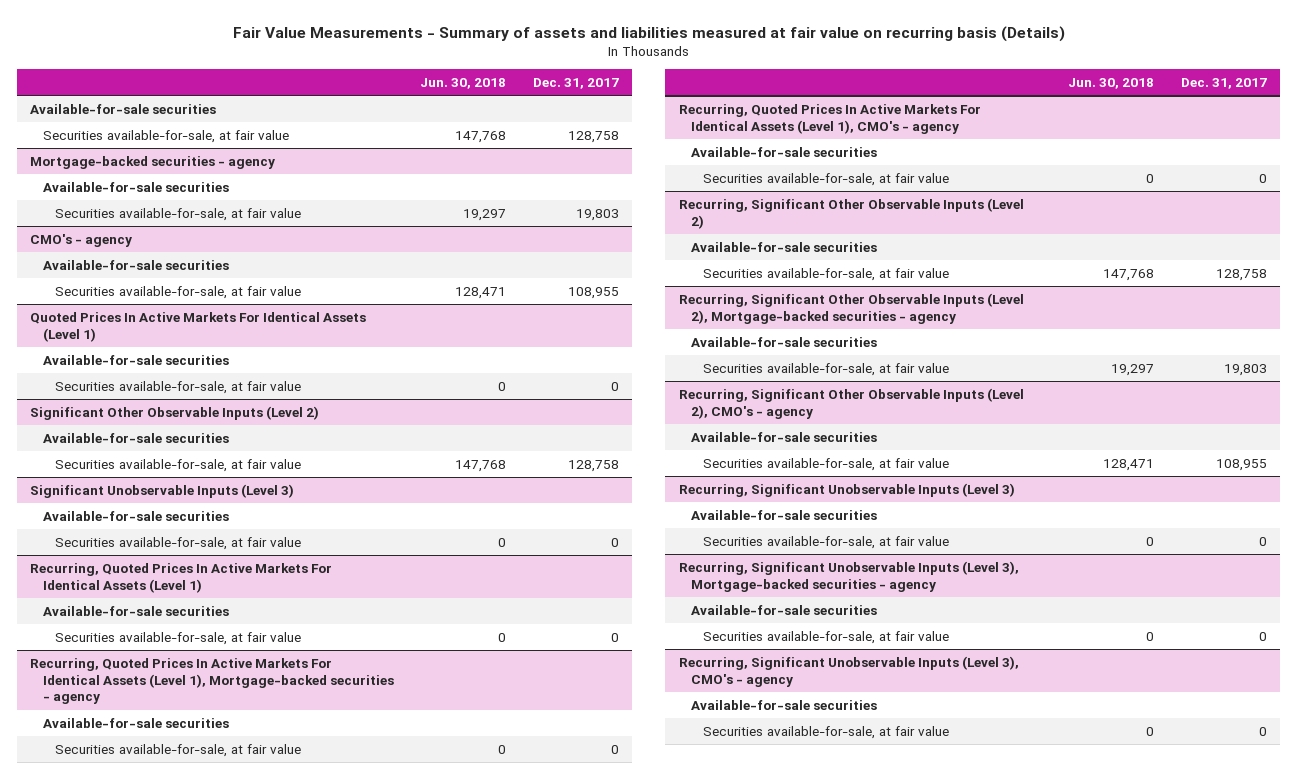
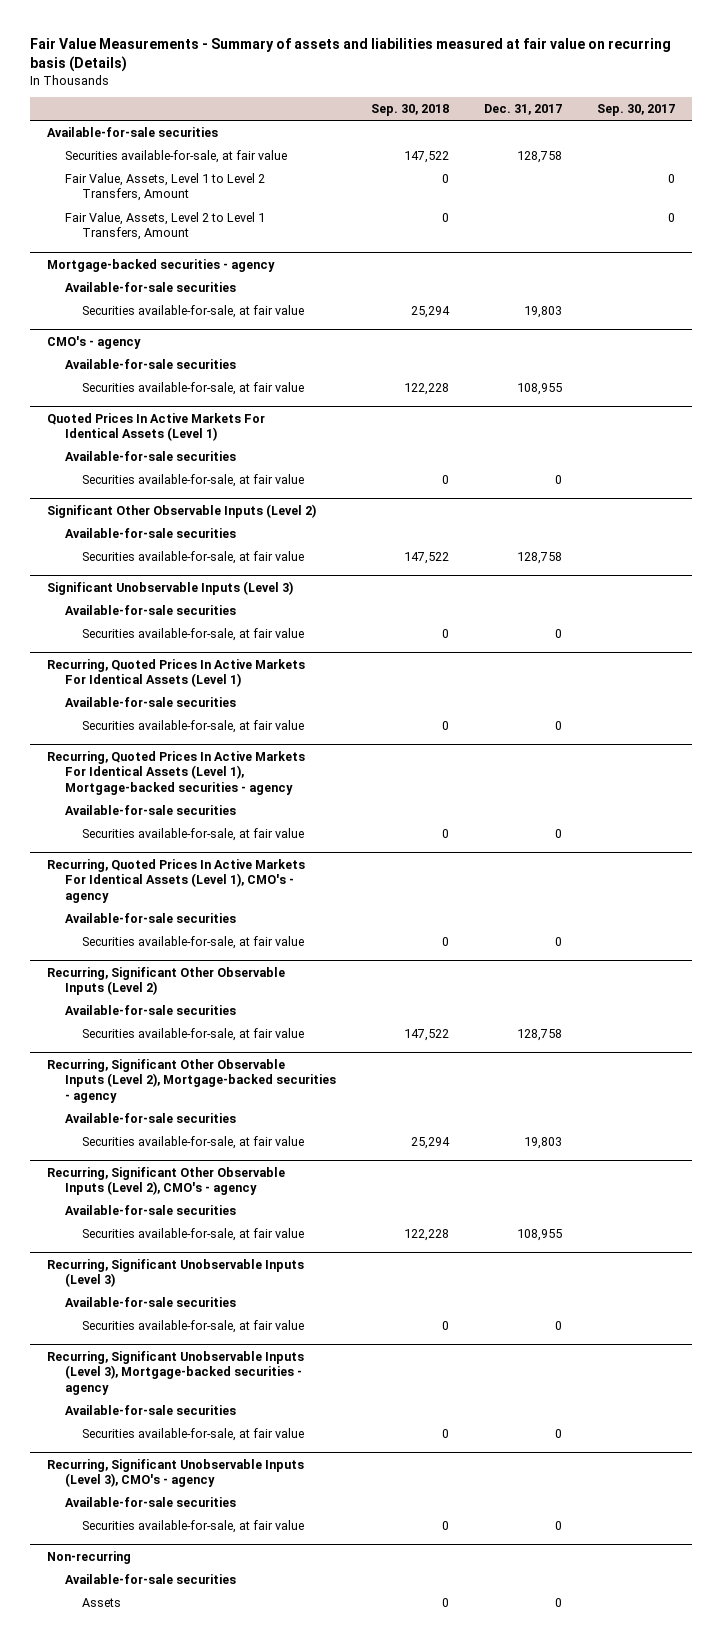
- | Jun. 30, 2018 | Dec. 31, 2017
+ | Sep. 30, 2018 | Dec. 31, 2017 | Sep. 30, 2017
+ Fair Value, Assets, Level 1 to Level 2 Transfers, Amount | 0 | | 0
+ Fair Value, Assets, Level 2 to Level 1 Transfers, Amount | 0 | | 0
+ Non-recurring
+ Available-for-sale securities
+ Assets | 0 | 0 |

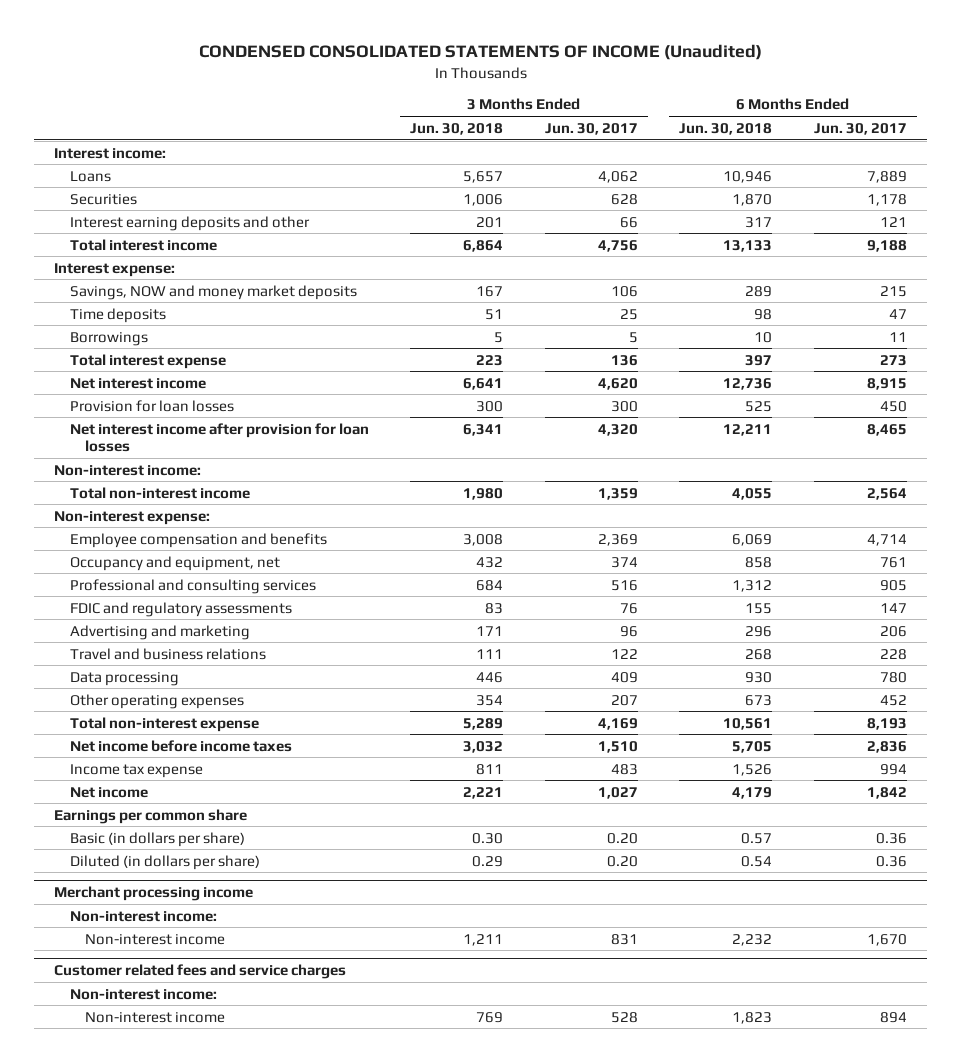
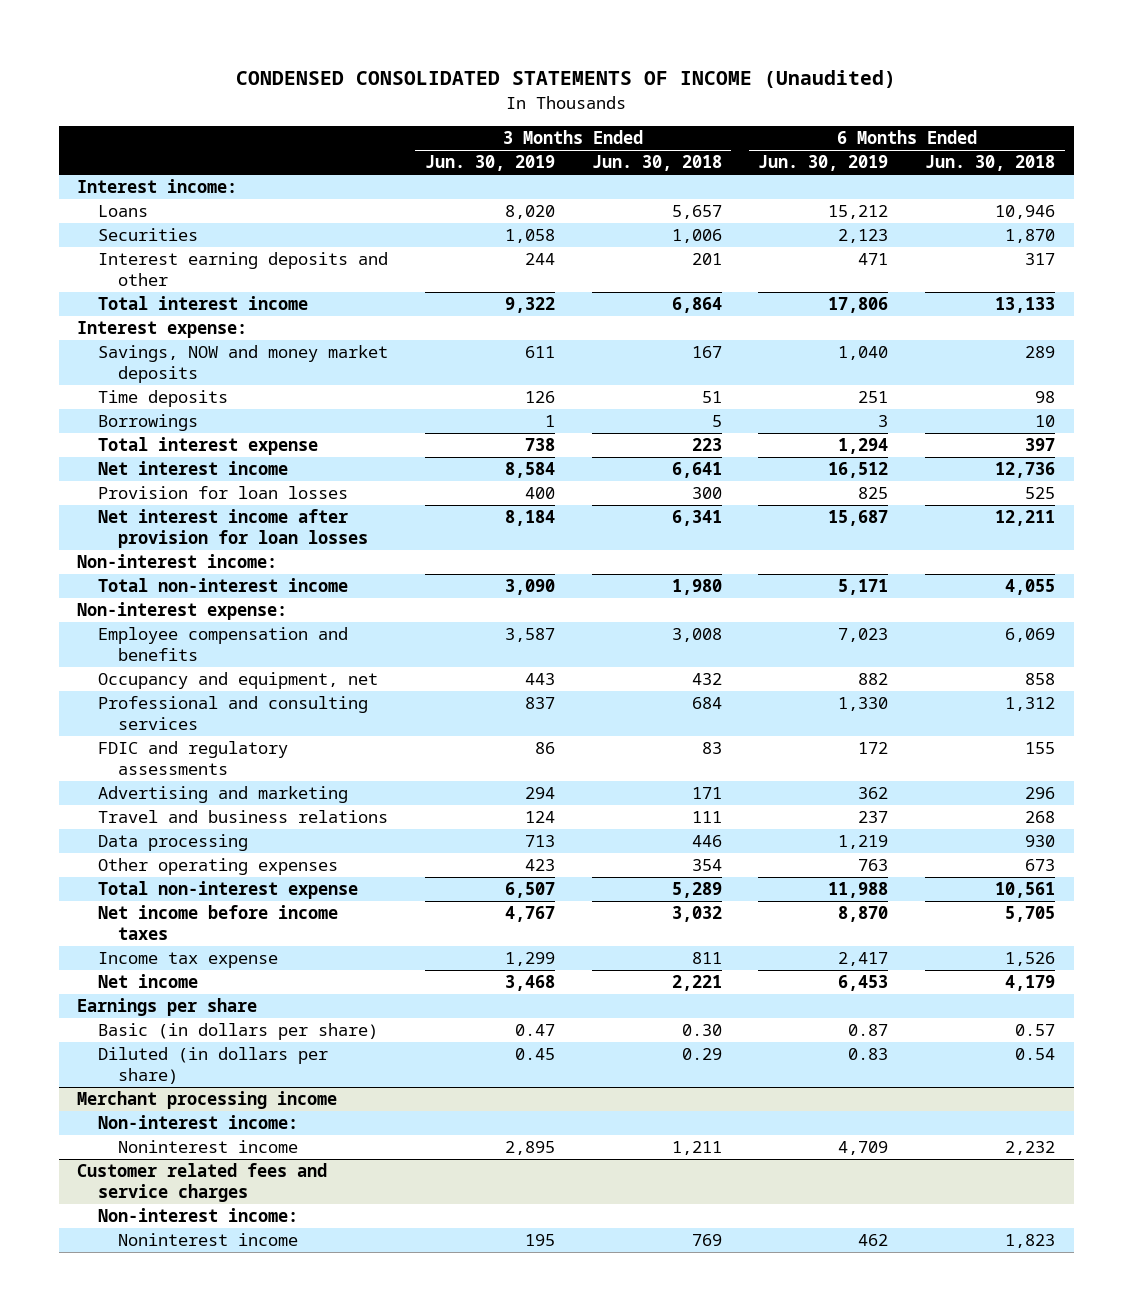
- | 3 Months Ended Jun. 30, 2018 | 3 Months Ended Jun. 30, 2017 | 6 Months Ended Jun. 30, 2018 | 6 Months Ended Jun. 30, 2017
+ | 3 Months Ended Jun. 30, 2019 | 3 Months Ended Jun. 30, 2018 | 6 Months Ended Jun. 30, 2019 | 6 Months Ended Jun. 30, 2018
- Earnings per common share
+ Earnings per share
@ Merchant processing income
- Non-interest income | 1,211 | 831 | 2,232 | 1,670
+ Noninterest income | 2,895 | 1,211 | 4,709 | 2,232
@ Customer related fees and service charges
- Non-interest income | 769 | 528 | 1,823 | 894
+ Noninterest income | 195 | 769 | 462 | 1,823

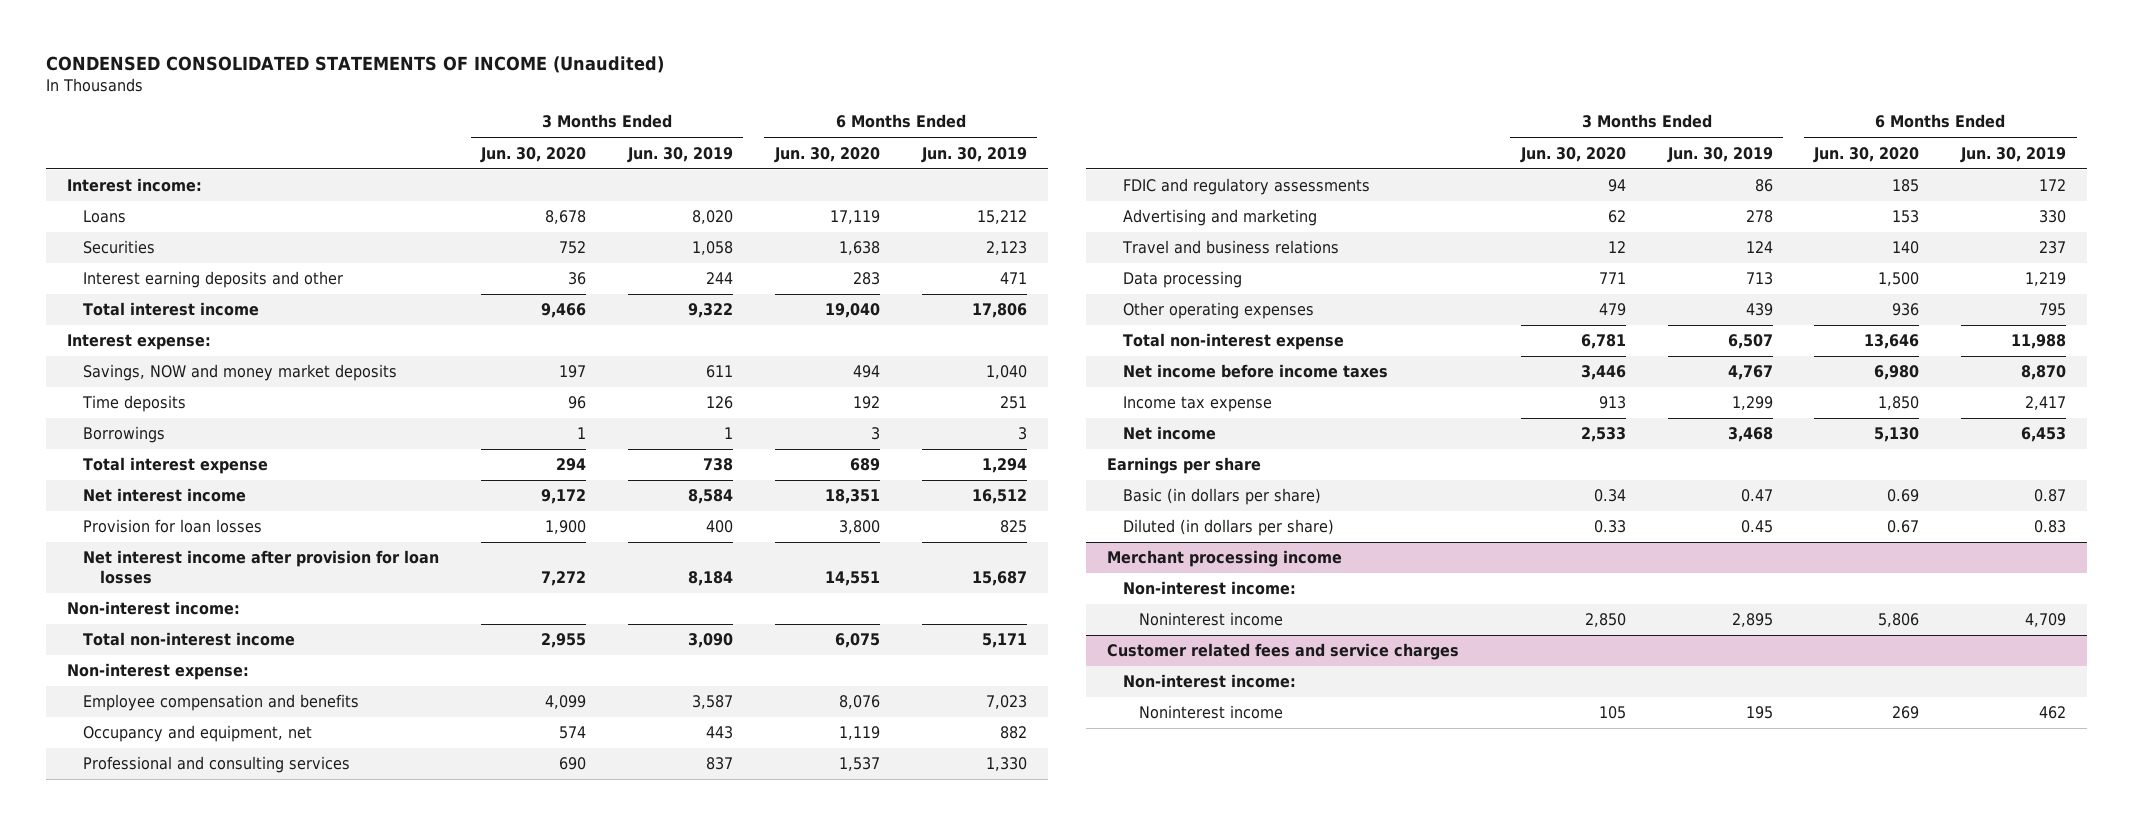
- | 3 Months Ended Jun. 30, 2019 | 3 Months Ended Jun. 30, 2018 | 6 Months Ended Jun. 30, 2019 | 6 Months Ended Jun. 30, 2018
+ | 3 Months Ended Jun. 30, 2020 | 3 Months Ended Jun. 30, 2019 | 6 Months Ended Jun. 30, 2020 | 6 Months Ended Jun. 30, 2019
- Advertising and marketing | 294 | 171 | 362 | 296
+ Advertising and marketing | 62 | 278 | 153 | 330
- Other operating expenses | 423 | 354 | 763 | 673
+ Other operating expenses | 479 | 439 | 936 | 795

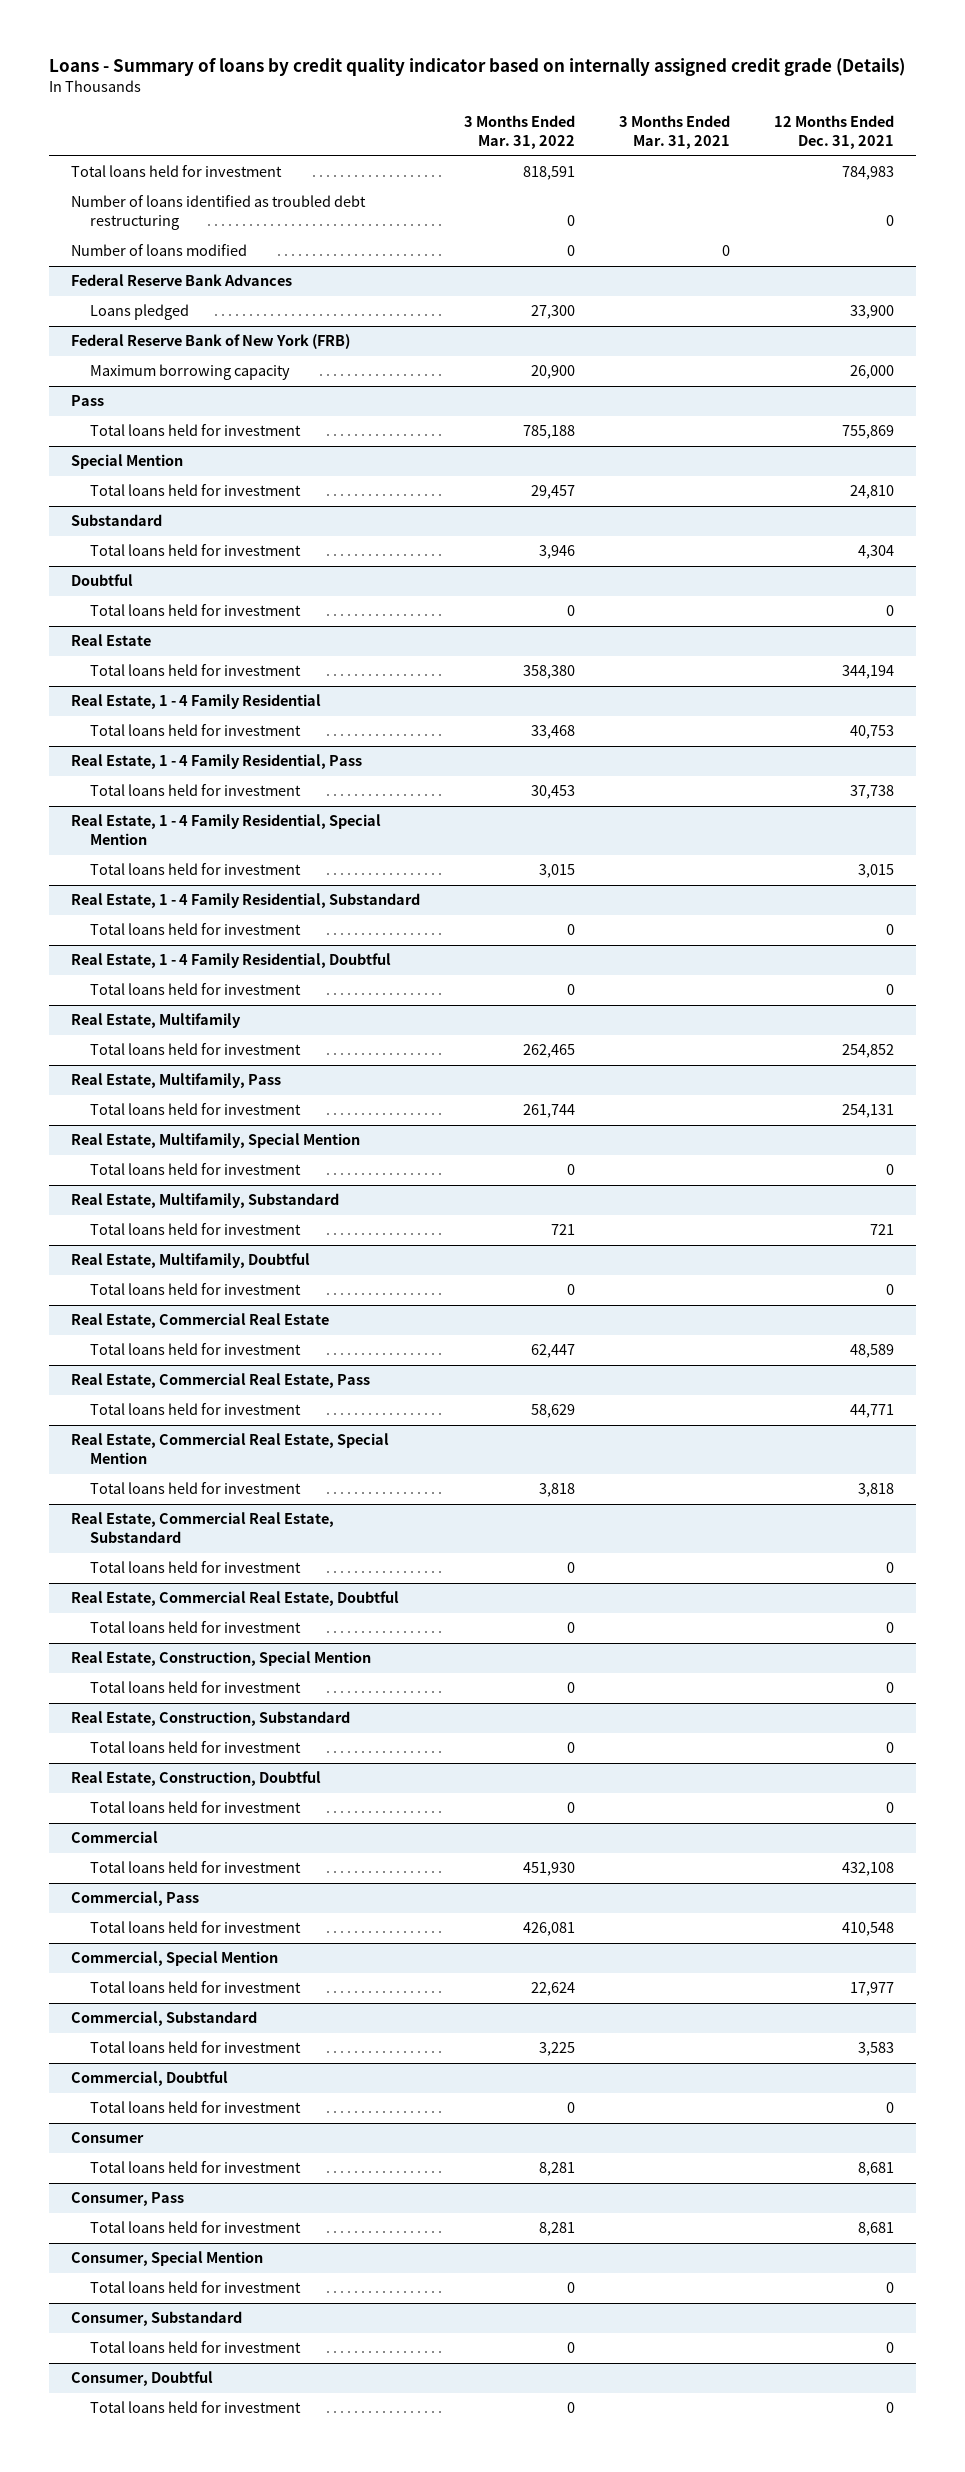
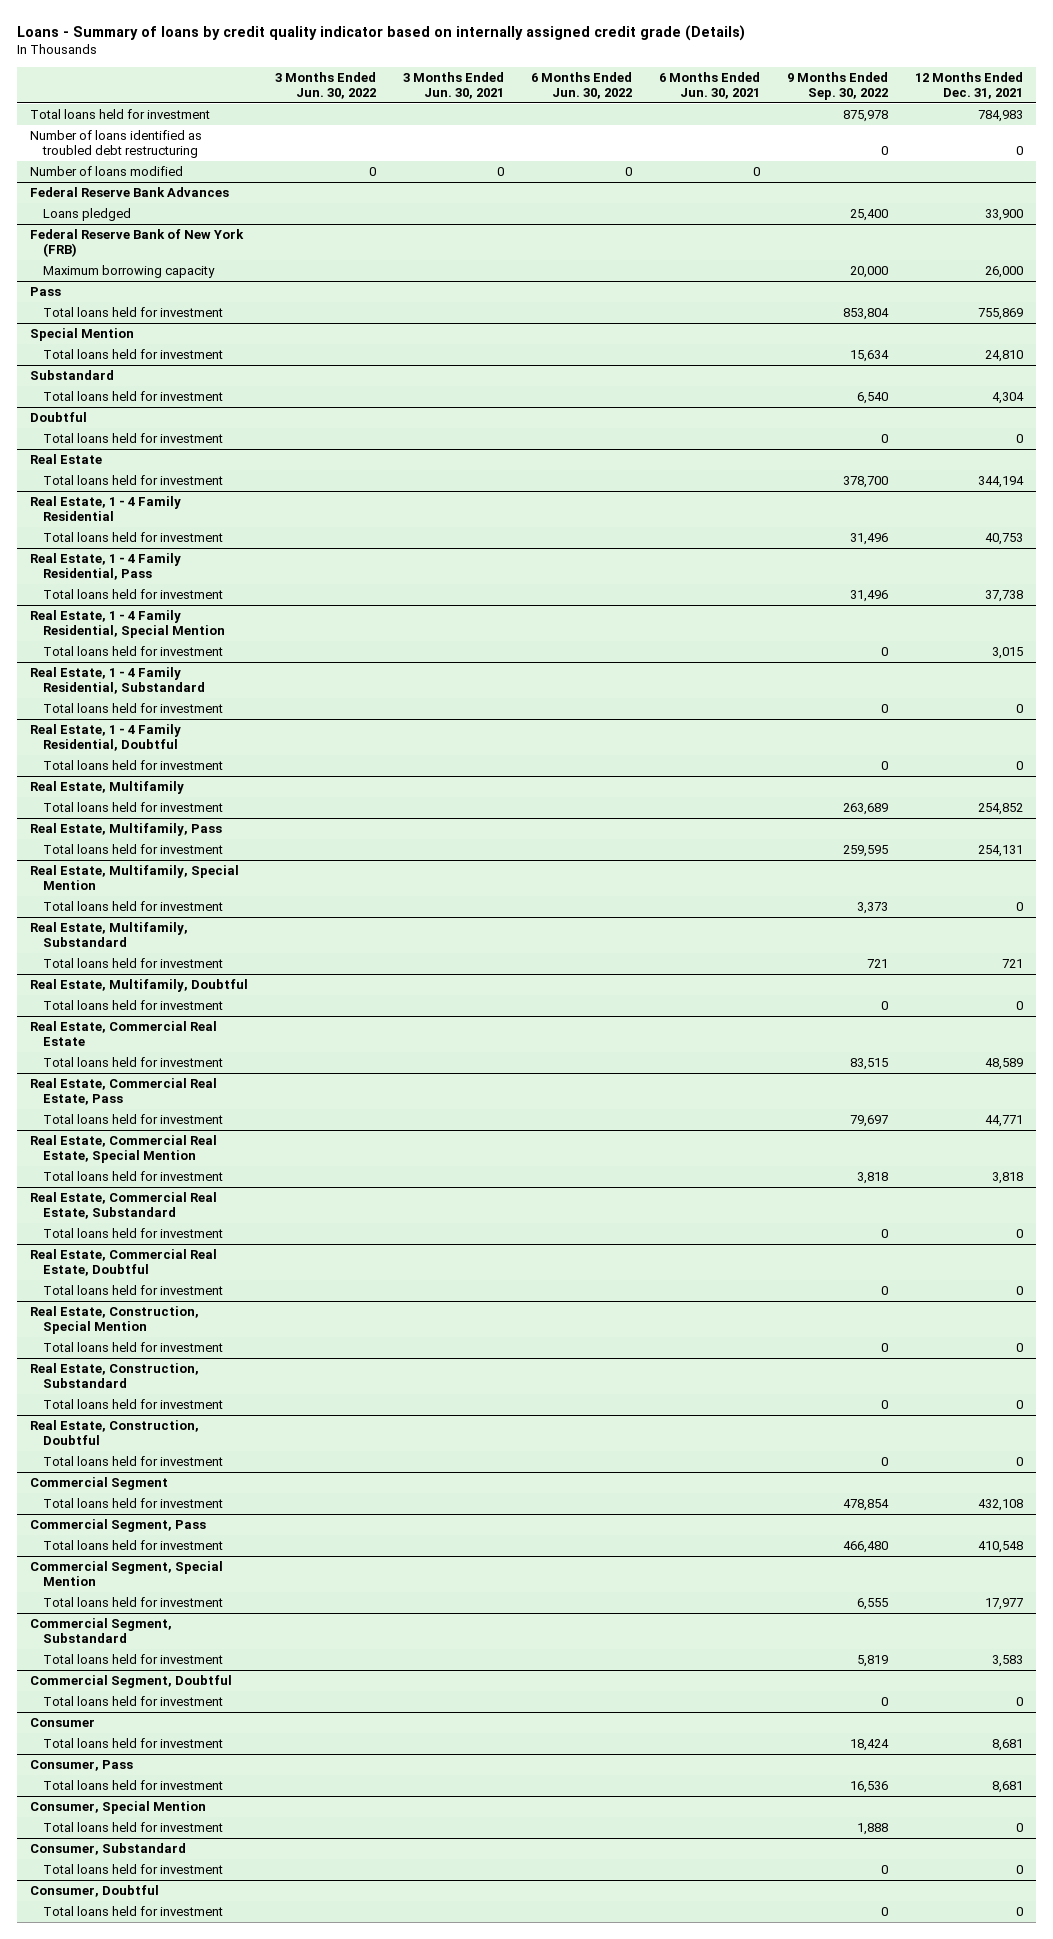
- | 3 Months Ended Mar. 31, 2022 | 3 Months Ended Mar. 31, 2021 | 12 Months Ended Dec. 31, 2021
+ | 3 Months Ended Jun. 30, 2022 | 3 Months Ended Jun. 30, 2021 | 6 Months Ended Jun. 30, 2022 | 6 Months Ended Jun. 30, 2021 | 9 Months Ended Sep. 30, 2022 | 12 Months Ended Dec. 31, 2021
- Commercial
+ Commercial Segment
- Commercial, Pass
+ Commercial Segment, Pass
- Commercial, Special Mention
+ Commercial Segment, Special Mention
- Commercial, Substandard
+ Commercial Segment, Substandard
- Commercial, Doubtful
+ Commercial Segment, Doubtful

